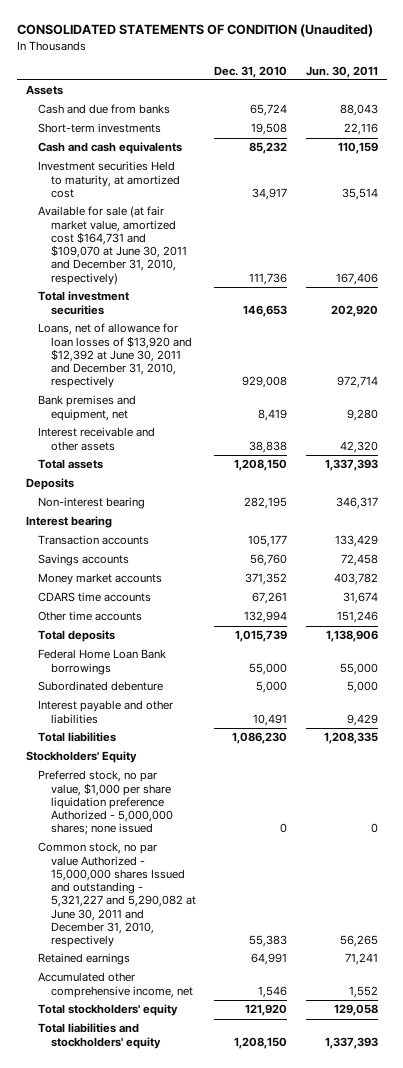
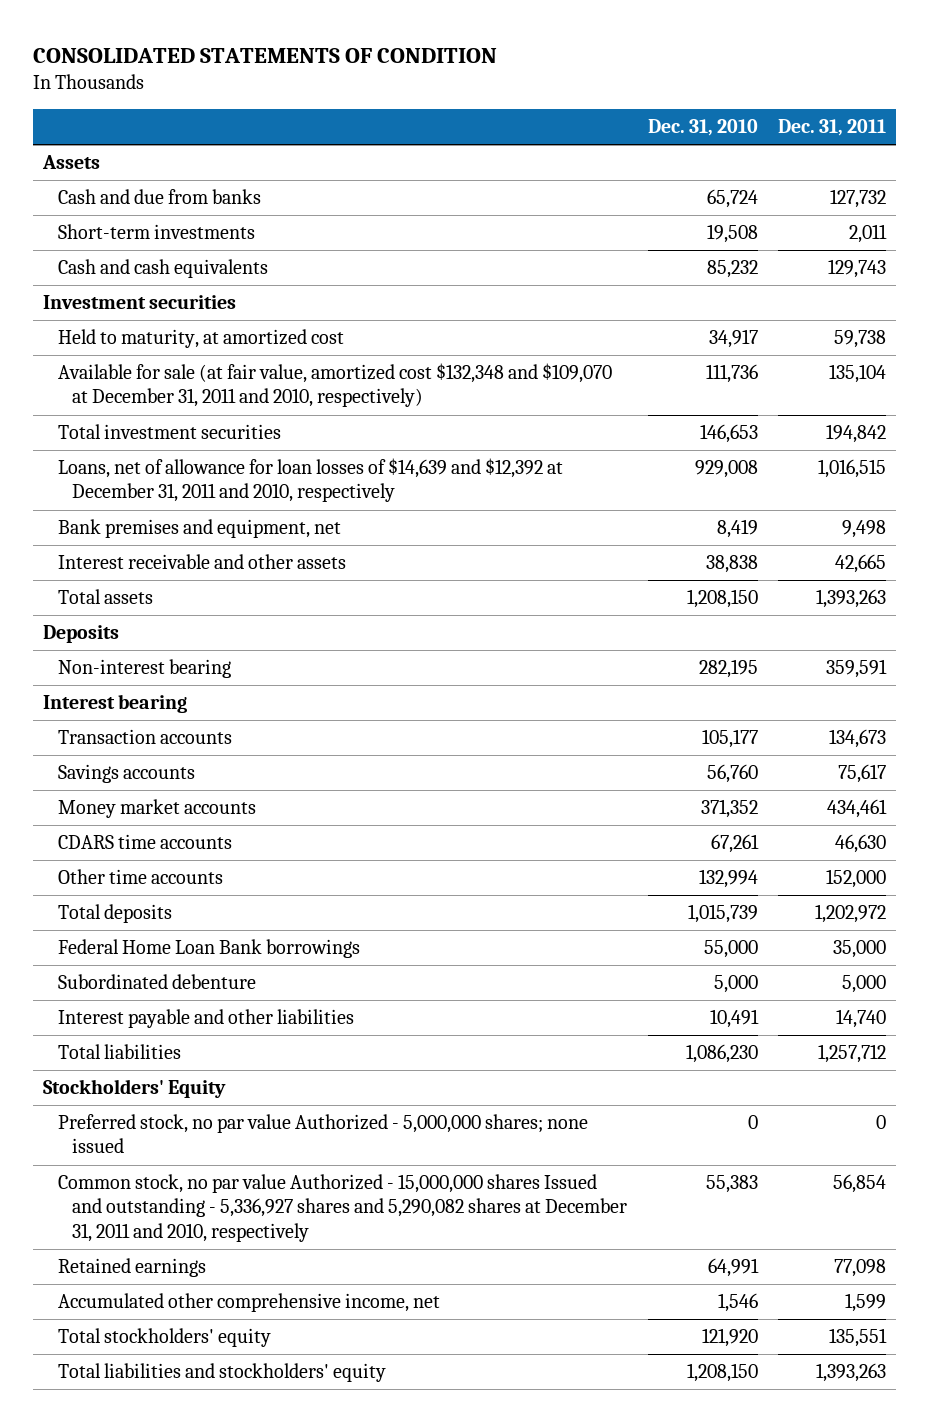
- CONSOLIDATED STATEMENTS OF CONDITION (Unaudited)
+ CONSOLIDATED STATEMENTS OF CONDITION
- | Dec. 31, 2010 | Jun. 30, 2011
+ | Dec. 31, 2010 | Dec. 31, 2011
- Investment securities Held to maturity, at amortized cost | 34,917 | 35,514
- Available for sale (at fair market value, amortized cost $164,731 and $109,070 at June 30, 2011 and December 31, 2010, respectively) | 111,736 | 167,406
+ Investment securities
+ Held to maturity, at amortized cost | 34,917 | 59,738
+ Available for sale (at fair value, amortized cost $132,348 and $109,070 at December 31, 2011 and 2010, respectively) | 111,736 | 135,104
- Loans, net of allowance for loan losses of $13,920 and $12,392 at June 30, 2011 and December 31, 2010, respectively | 929,008 | 972,714
+ Loans, net of allowance for loan losses of $14,639 and $12,392 at December 31, 2011 and 2010, respectively | 929,008 | 1,016,515
- Preferred stock, no par value, $1,000 per share liquidation preference Authorized - 5,000,000 shares; none issued | 0 | 0
- Common stock, no par value Authorized - 15,000,000 shares Issued and outstanding - 5,321,227 and 5,290,082 at June 30, 2011 and December 31, 2010, respectively | 55,383 | 56,265
+ Preferred stock, no par value Authorized - 5,000,000 shares; none issued | 0 | 0
+ Common stock, no par value Authorized - 15,000,000 shares Issued and outstanding - 5,336,927 shares and 5,290,082 shares at December 31, 2011 and 2010, respectively | 55,383 | 56,854

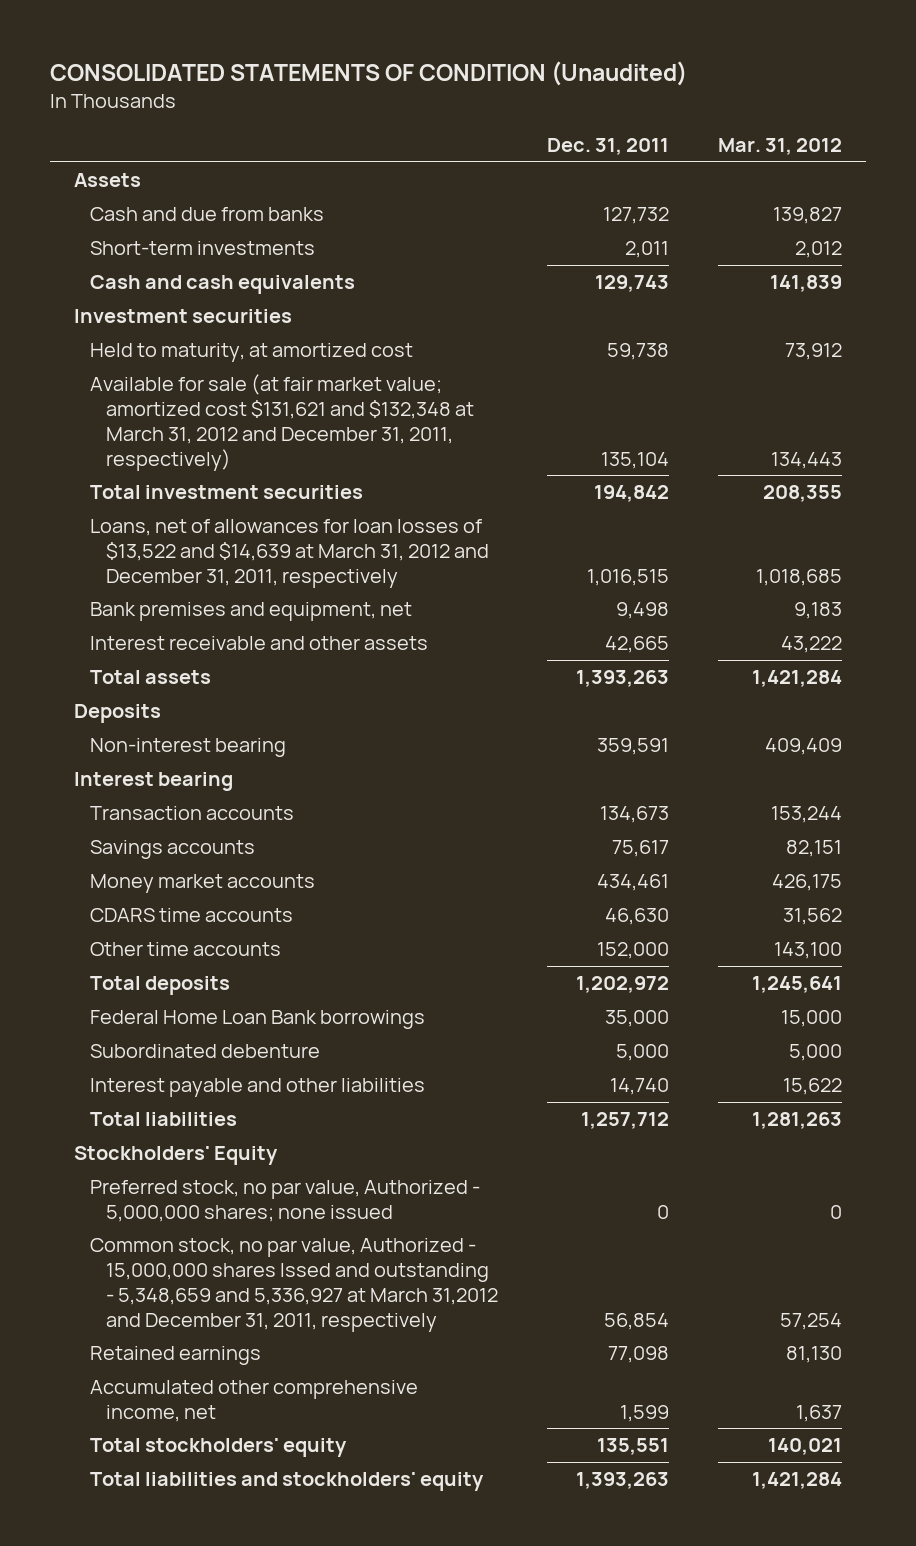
- CONSOLIDATED STATEMENTS OF CONDITION
+ CONSOLIDATED STATEMENTS OF CONDITION (Unaudited)
- | Dec. 31, 2010 | Dec. 31, 2011
+ | Dec. 31, 2011 | Mar. 31, 2012
- Available for sale (at fair value, amortized cost $132,348 and $109,070 at December 31, 2011 and 2010, respectively) | 111,736 | 135,104
+ Available for sale (at fair market value; amortized cost $131,621 and $132,348 at March 31, 2012 and December 31, 2011, respectively) | 135,104 | 134,443
- Loans, net of allowance for loan losses of $14,639 and $12,392 at December 31, 2011 and 2010, respectively | 929,008 | 1,016,515
+ Loans, net of allowances for loan losses of $13,522 and $14,639 at March 31, 2012 and December 31, 2011, respectively | 1,016,515 | 1,018,685
- Preferred stock, no par value Authorized - 5,000,000 shares; none issued | 0 | 0
- Common stock, no par value Authorized - 15,000,000 shares Issued and outstanding - 5,336,927 shares and 5,290,082 shares at December 31, 2011 and 2010, respectively | 55,383 | 56,854
+ Preferred stock, no par value, Authorized - 5,000,000 shares; none issued | 0 | 0
+ Common stock, no par value, Authorized - 15,000,000 shares Issed and outstanding - 5,348,659 and 5,336,927 at March 31,2012 and December 31, 2011, respectively | 56,854 | 57,254

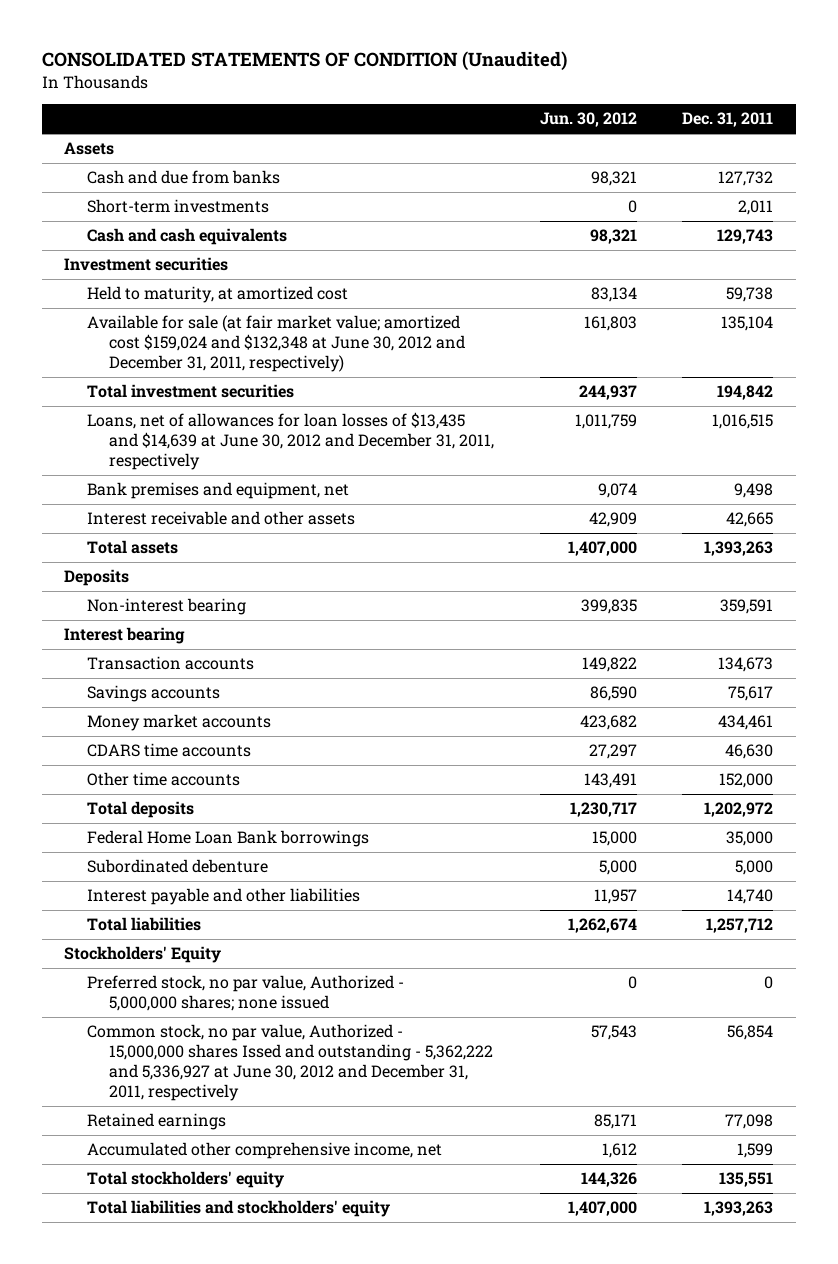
- | Dec. 31, 2011 | Mar. 31, 2012
+ | Jun. 30, 2012 | Dec. 31, 2011
- Available for sale (at fair market value; amortized cost $131,621 and $132,348 at March 31, 2012 and December 31, 2011, respectively) | 135,104 | 134,443
+ Available for sale (at fair market value; amortized cost $159,024 and $132,348 at June 30, 2012 and December 31, 2011, respectively) | 161,803 | 135,104
- Loans, net of allowances for loan losses of $13,522 and $14,639 at March 31, 2012 and December 31, 2011, respectively | 1,016,515 | 1,018,685
+ Loans, net of allowances for loan losses of $13,435 and $14,639 at June 30, 2012 and December 31, 2011, respectively | 1,011,759 | 1,016,515
- Common stock, no par value, Authorized - 15,000,000 shares Issed and outstanding - 5,348,659 and 5,336,927 at March 31,2012 and December 31, 2011, respectively | 56,854 | 57,254
+ Common stock, no par value, Authorized - 15,000,000 shares Issed and outstanding - 5,362,222 and 5,336,927 at June 30, 2012 and December 31, 2011, respectively | 57,543 | 56,854

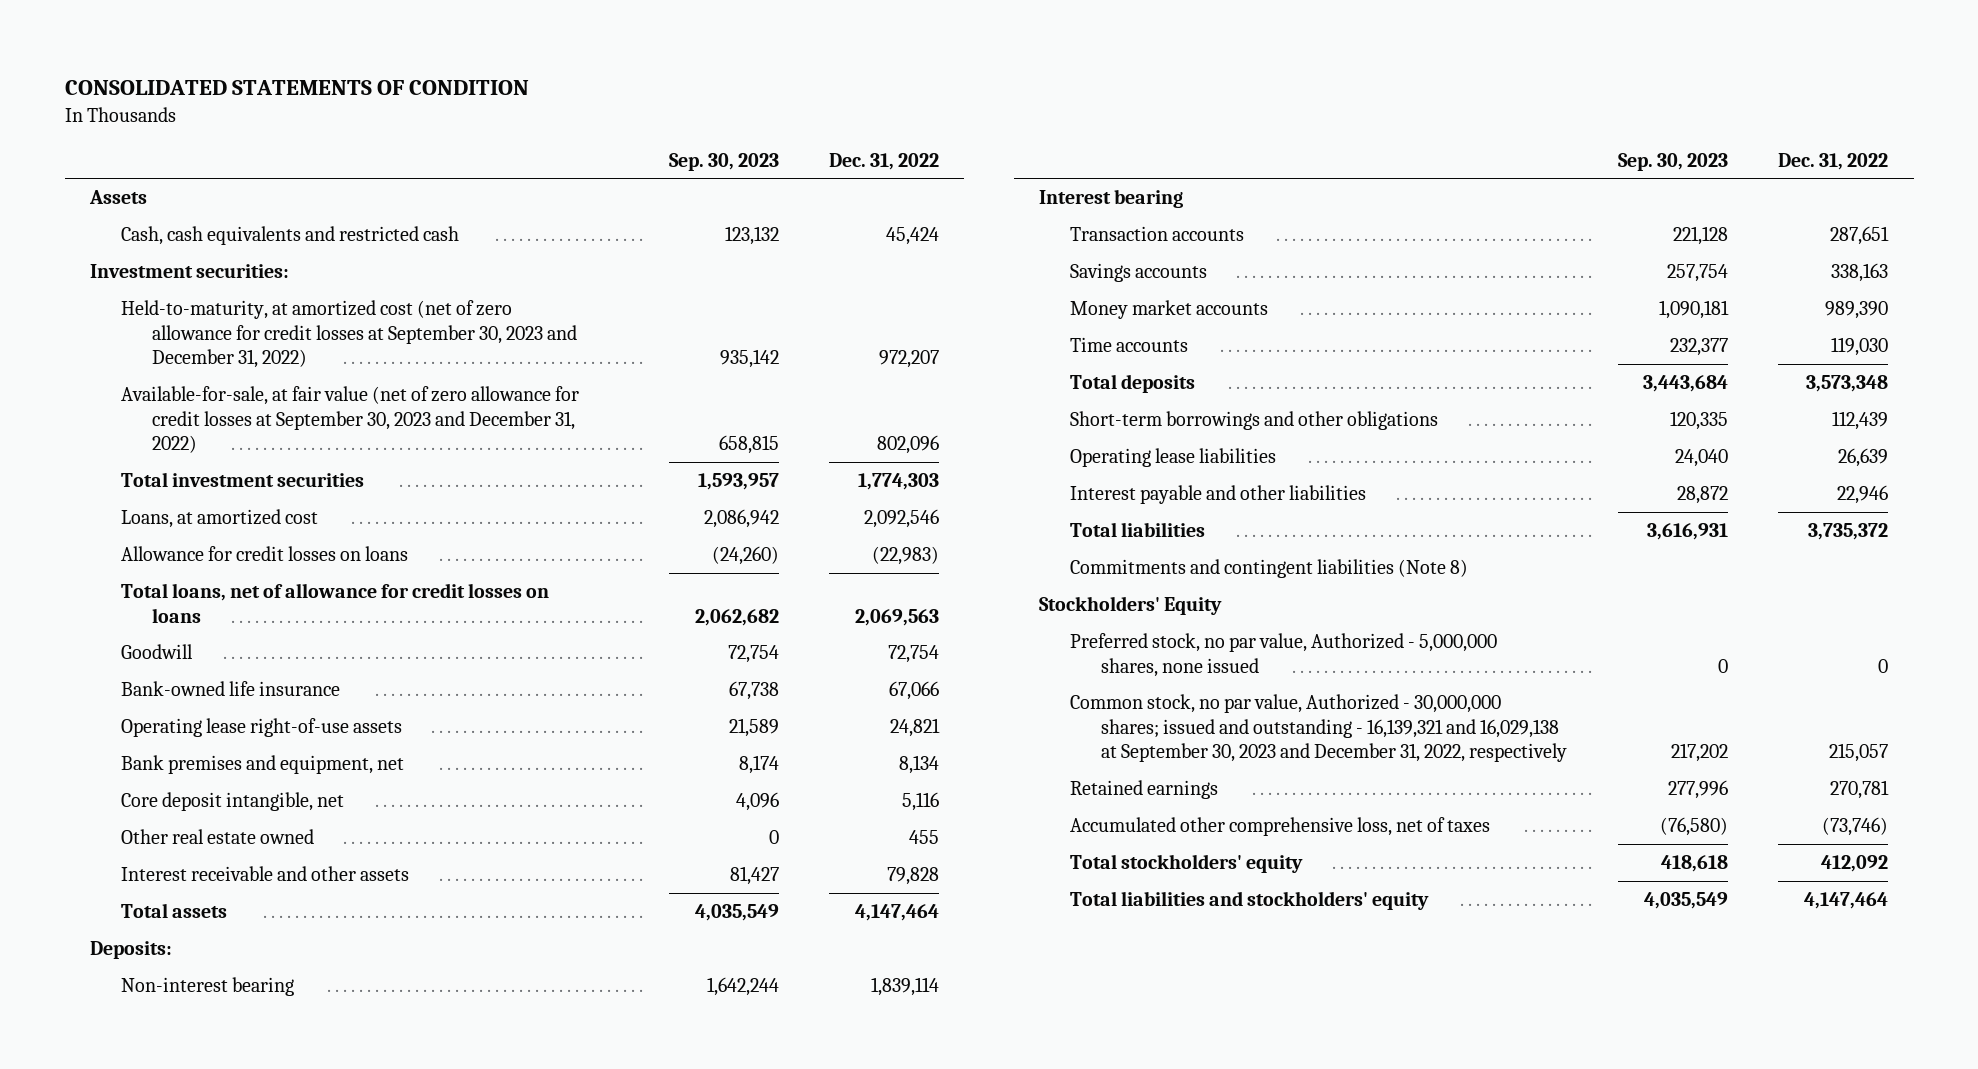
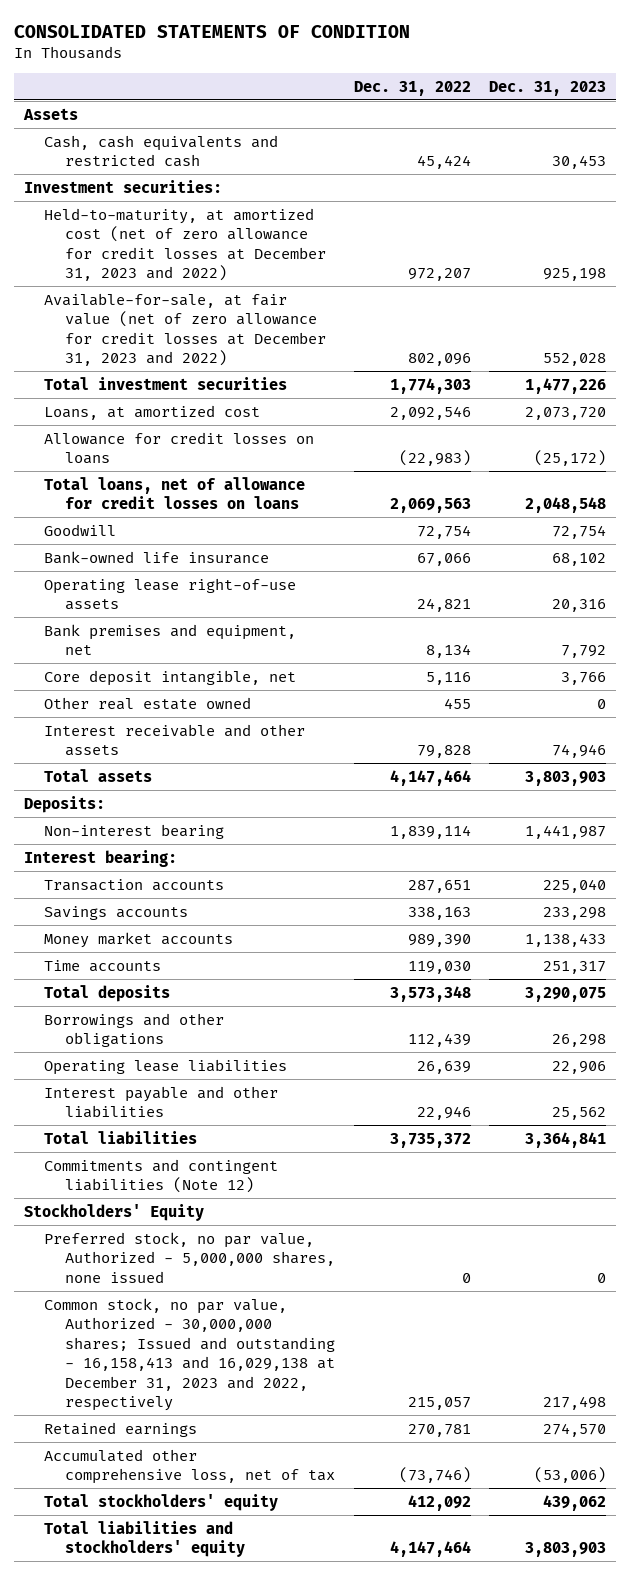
- | Sep. 30, 2023 | Dec. 31, 2022
+ | Dec. 31, 2022 | Dec. 31, 2023
- Held-to-maturity, at amortized cost (net of zero allowance for credit losses at September 30, 2023 and December 31, 2022) | 935,142 | 972,207
- Available-for-sale, at fair value (net of zero allowance for credit losses at September 30, 2023 and December 31, 2022) | 658,815 | 802,096
+ Held-to-maturity, at amortized cost (net of zero allowance for credit losses at December 31, 2023 and 2022) | 972,207 | 925,198
+ Available-for-sale, at fair value (net of zero allowance for credit losses at December 31, 2023 and 2022) | 802,096 | 552,028
- Interest bearing
+ Interest bearing:
- Short-term borrowings and other obligations | 120,335 | 112,439
+ Borrowings and other obligations | 112,439 | 26,298
- Commitments and contingent liabilities (Note 8)
+ Commitments and contingent liabilities (Note 12)
- Common stock, no par value, Authorized - 30,000,000 shares; issued and outstanding - 16,139,321 and 16,029,138 at September 30, 2023 and December 31, 2022, respectively | 217,202 | 215,057
+ Common stock, no par value, Authorized - 30,000,000 shares; Issued and outstanding - 16,158,413 and 16,029,138 at December 31, 2023 and 2022, respectively | 215,057 | 217,498
- Accumulated other comprehensive loss, net of taxes | (76,580) | (73,746)
+ Accumulated other comprehensive loss, net of tax | (73,746) | (53,006)

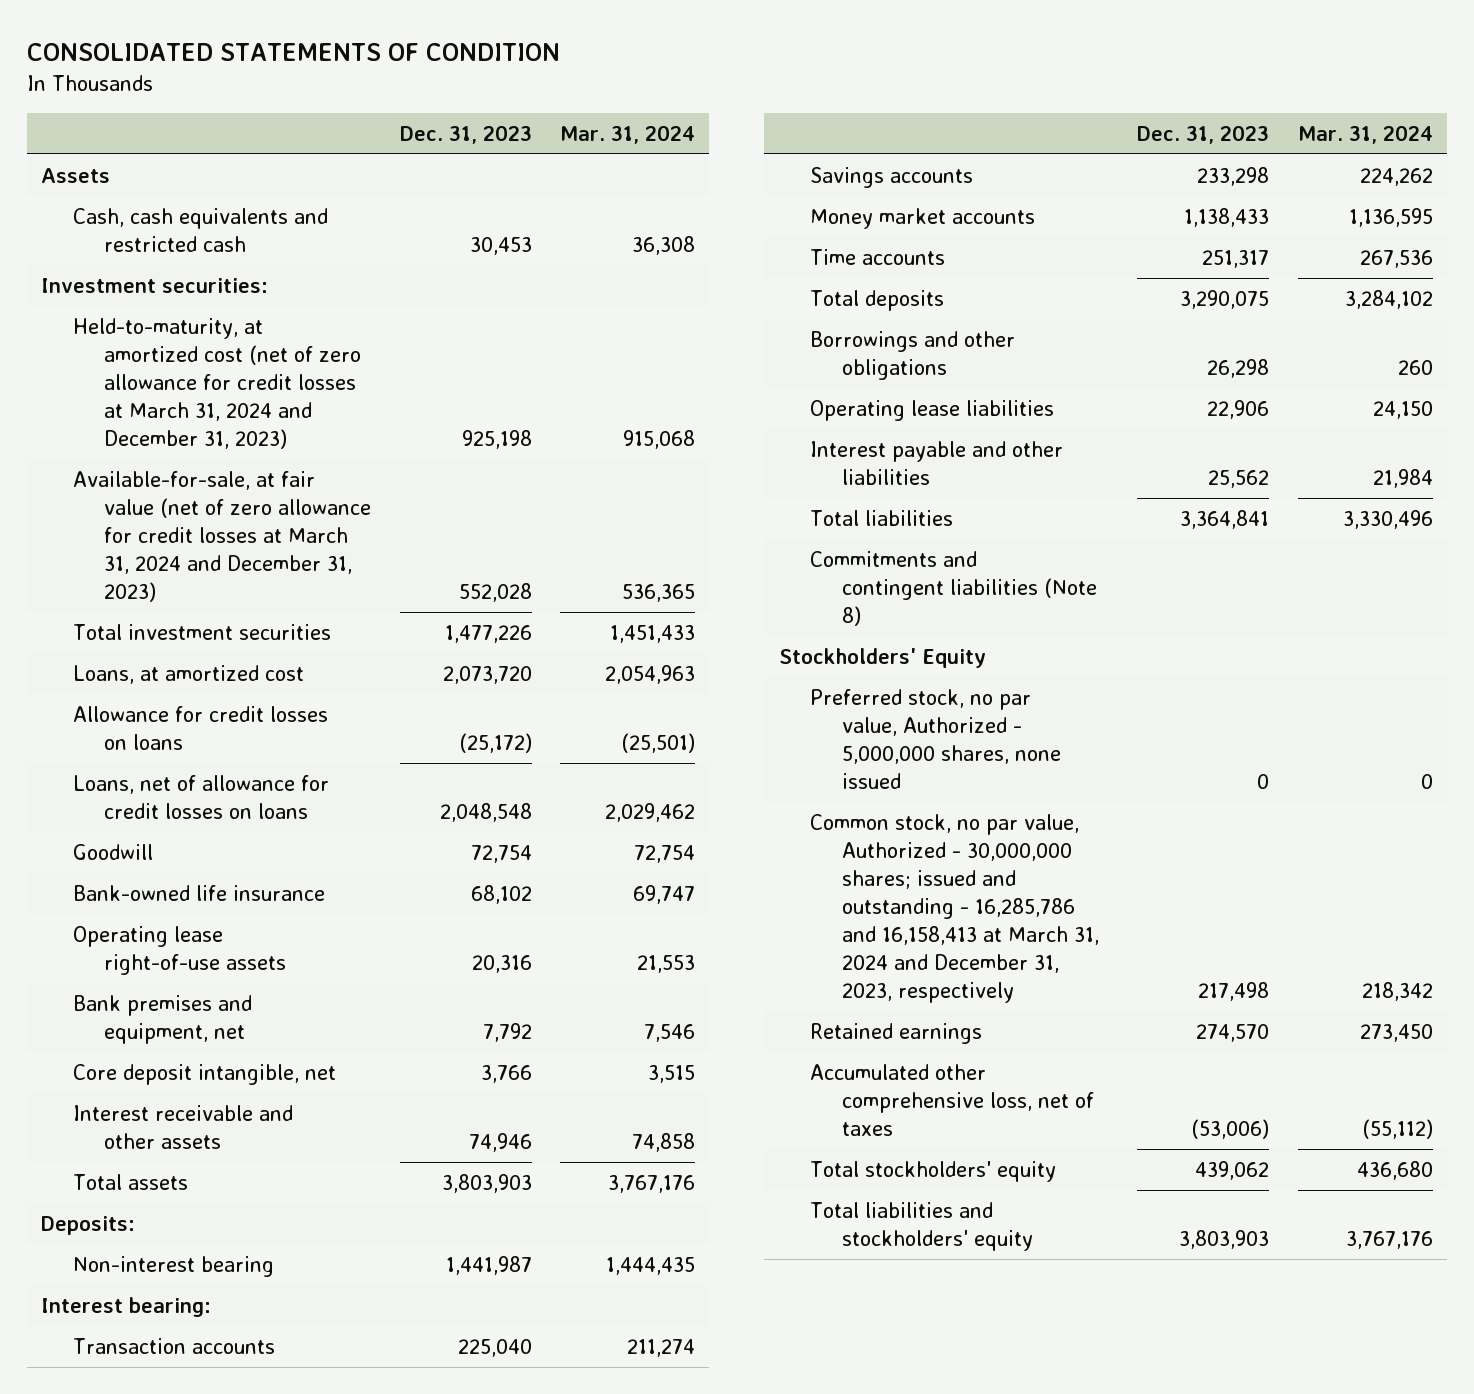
- | Dec. 31, 2022 | Dec. 31, 2023
+ | Dec. 31, 2023 | Mar. 31, 2024
- Held-to-maturity, at amortized cost (net of zero allowance for credit losses at December 31, 2023 and 2022) | 972,207 | 925,198
- Available-for-sale, at fair value (net of zero allowance for credit losses at December 31, 2023 and 2022) | 802,096 | 552,028
+ Held-to-maturity, at amortized cost (net of zero allowance for credit losses at March 31, 2024 and December 31, 2023) | 925,198 | 915,068
+ Available-for-sale, at fair value (net of zero allowance for credit losses at March 31, 2024 and December 31, 2023) | 552,028 | 536,365
- Total loans, net of allowance for credit losses on loans | 2,069,563 | 2,048,548
+ Loans, net of allowance for credit losses on loans | 2,048,548 | 2,029,462
- Other real estate owned | 455 | 0
- Commitments and contingent liabilities (Note 12)
+ Commitments and contingent liabilities (Note 8)
- Common stock, no par value, Authorized - 30,000,000 shares; Issued and outstanding - 16,158,413 and 16,029,138 at December 31, 2023 and 2022, respectively | 215,057 | 217,498
+ Common stock, no par value, Authorized - 30,000,000 shares; issued and outstanding - 16,285,786 and 16,158,413 at March 31, 2024 and December 31, 2023, respectively | 217,498 | 218,342
- Accumulated other comprehensive loss, net of tax | (73,746) | (53,006)
+ Accumulated other comprehensive loss, net of taxes | (53,006) | (55,112)

